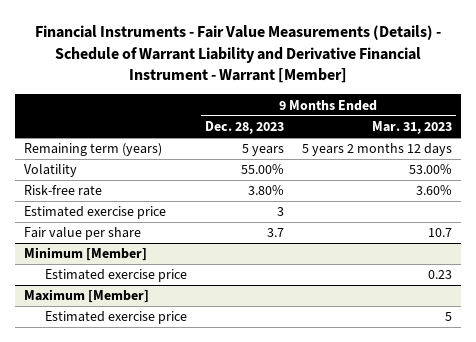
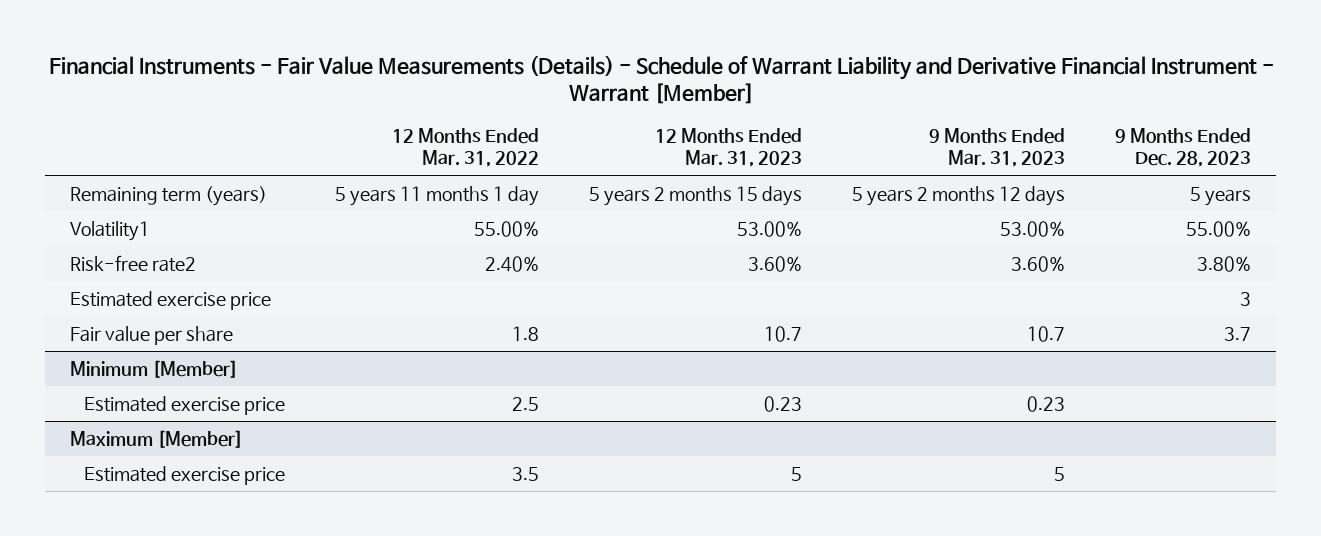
- | 9 Months Ended Dec. 28, 2023 | 9 Months Ended Mar. 31, 2023
+ | 12 Months Ended Mar. 31, 2022 | 12 Months Ended Mar. 31, 2023 | 9 Months Ended Mar. 31, 2023 | 9 Months Ended Dec. 28, 2023
- Volatility | 55.00% | 53.00%
- Risk-free rate | 3.80% | 3.60%
+ Volatility1 | 55.00% | 53.00% | 53.00% | 55.00%
+ Risk-free rate2 | 2.40% | 3.60% | 3.60% | 3.80%

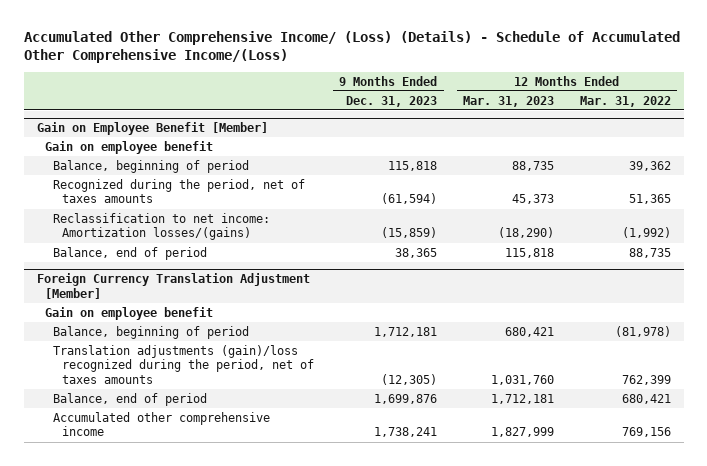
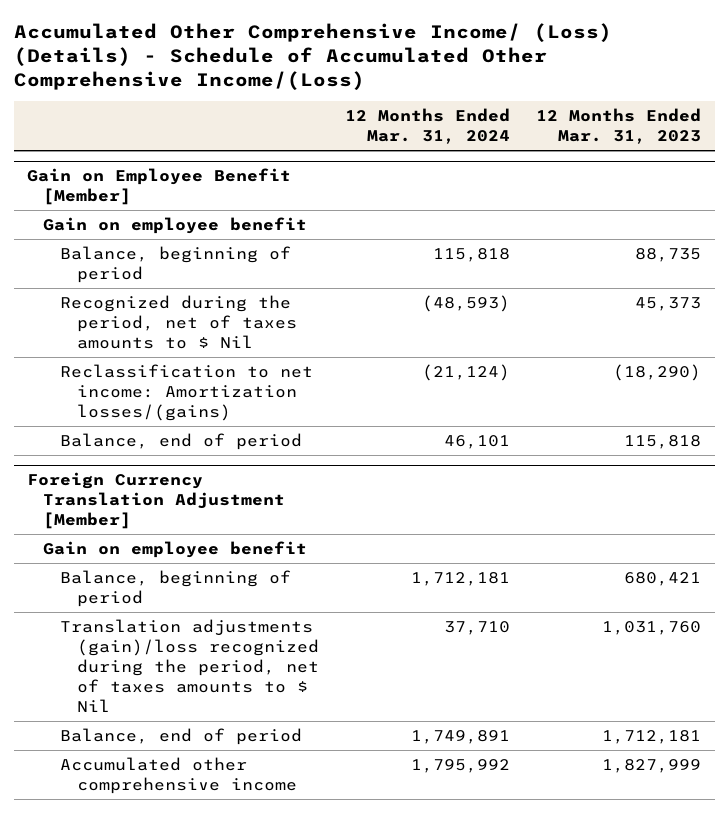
- | 9 Months Ended Dec. 31, 2023 | 12 Months Ended Mar. 31, 2023 | 12 Months Ended Mar. 31, 2022
+ | 12 Months Ended Mar. 31, 2024 | 12 Months Ended Mar. 31, 2023
@ Gain on Employee Benefit [Member]
- Recognized during the period, net of taxes amounts | (61,594) | 45,373 | 51,365
+ Recognized during the period, net of taxes amounts to $ Nil | (48,593) | 45,373
@ Foreign Currency Translation Adjustment [Member]
- Translation adjustments (gain)/loss recognized during the period, net of taxes amounts | (12,305) | 1,031,760 | 762,399
+ Translation adjustments (gain)/loss recognized during the period, net of taxes amounts to $ Nil | 37,710 | 1,031,760

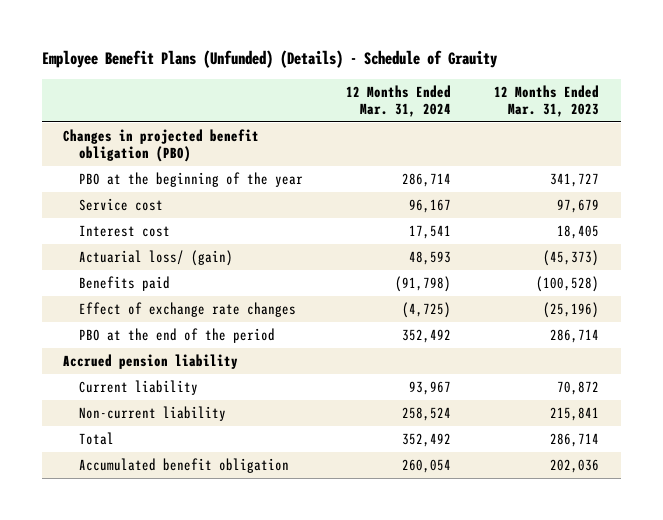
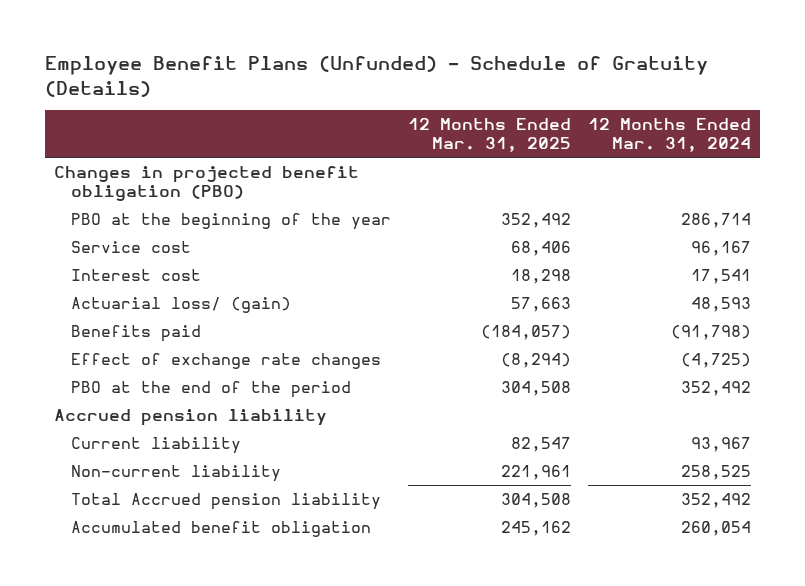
- Employee Benefit Plans (Unfunded) (Details) - Schedule of Grauity
+ Employee Benefit Plans (Unfunded) - Schedule of Gratuity (Details)
- | 12 Months Ended Mar. 31, 2024 | 12 Months Ended Mar. 31, 2023
+ | 12 Months Ended Mar. 31, 2025 | 12 Months Ended Mar. 31, 2024
- Non-current liability | 258,524 | 215,841
- Total | 352,492 | 286,714
+ Non-current liability | 221,961 | 258,525
+ Total Accrued pension liability | 304,508 | 352,492

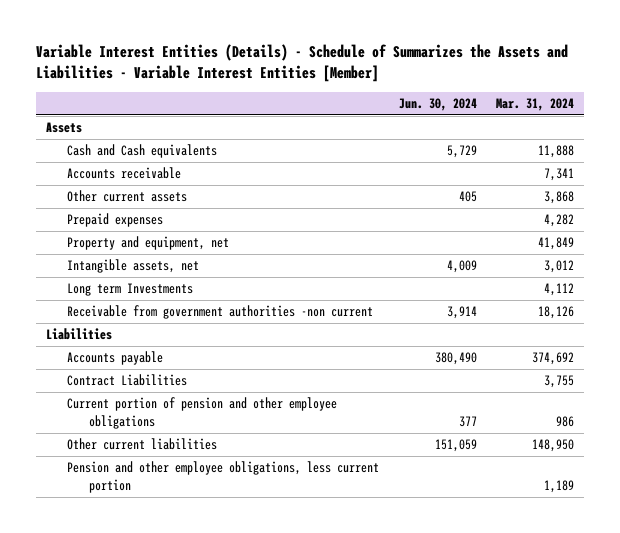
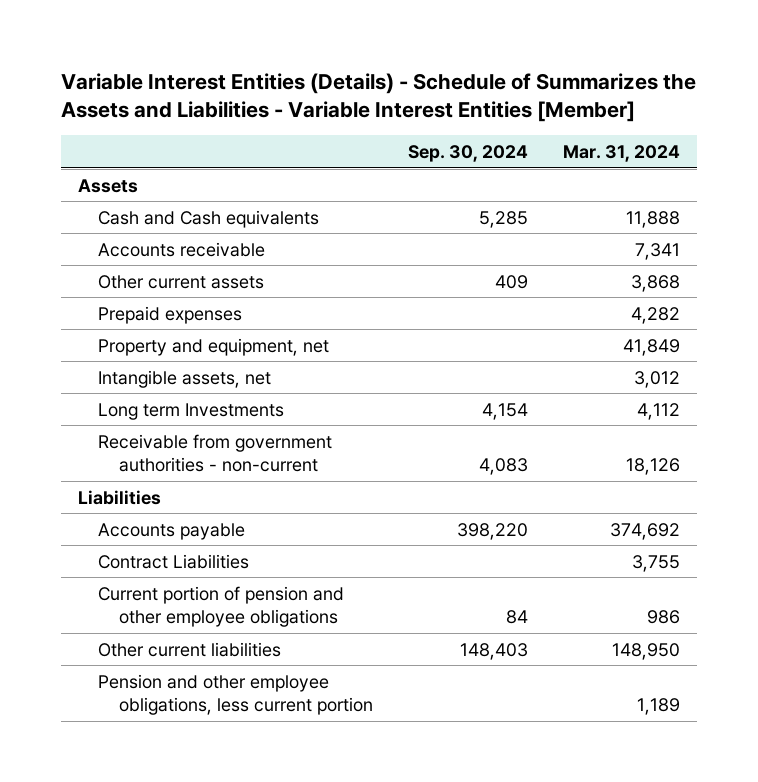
- | Jun. 30, 2024 | Mar. 31, 2024
+ | Sep. 30, 2024 | Mar. 31, 2024
- Receivable from government authorities -non current | 3,914 | 18,126
+ Receivable from government authorities - non-current | 4,083 | 18,126

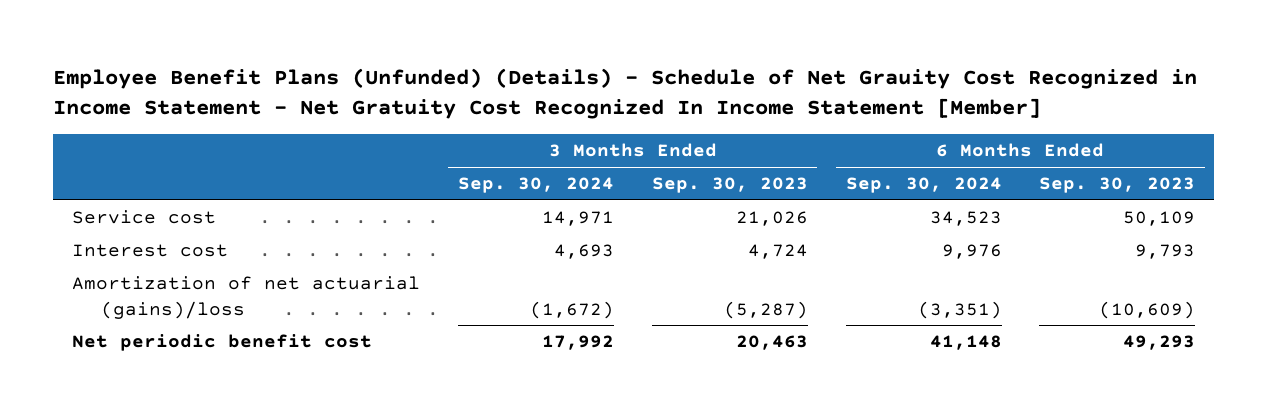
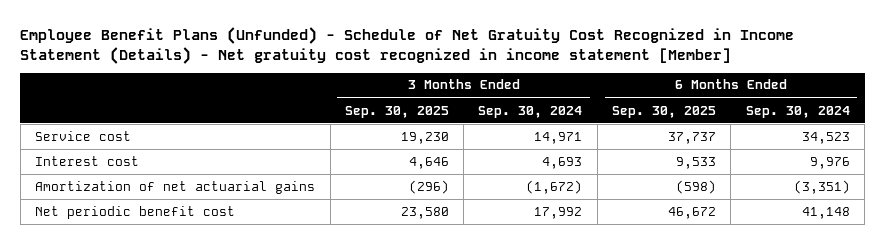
- Employee Benefit Plans (Unfunded) (Details) - Schedule of Net Grauity Cost Recognized in Income Statement - Net Gratuity Cost Recognized In Income Statement [Member]
+ Employee Benefit Plans (Unfunded) - Schedule of Net Gratuity Cost Recognized in Income Statement (Details) - Net gratuity cost recognized in income statement [Member]
- | 3 Months Ended Sep. 30, 2024 | 3 Months Ended Sep. 30, 2023 | 6 Months Ended Sep. 30, 2024 | 6 Months Ended Sep. 30, 2023
+ | 3 Months Ended Sep. 30, 2025 | 3 Months Ended Sep. 30, 2024 | 6 Months Ended Sep. 30, 2025 | 6 Months Ended Sep. 30, 2024
- Amortization of net actuarial (gains)/loss | (1,672) | (5,287) | (3,351) | (10,609)
+ Amortization of net actuarial gains | (296) | (1,672) | (598) | (3,351)

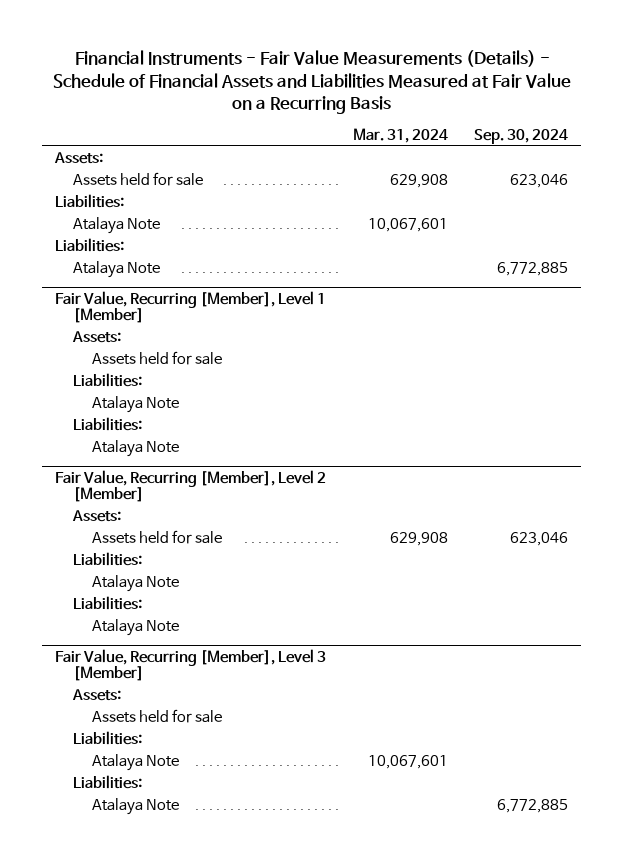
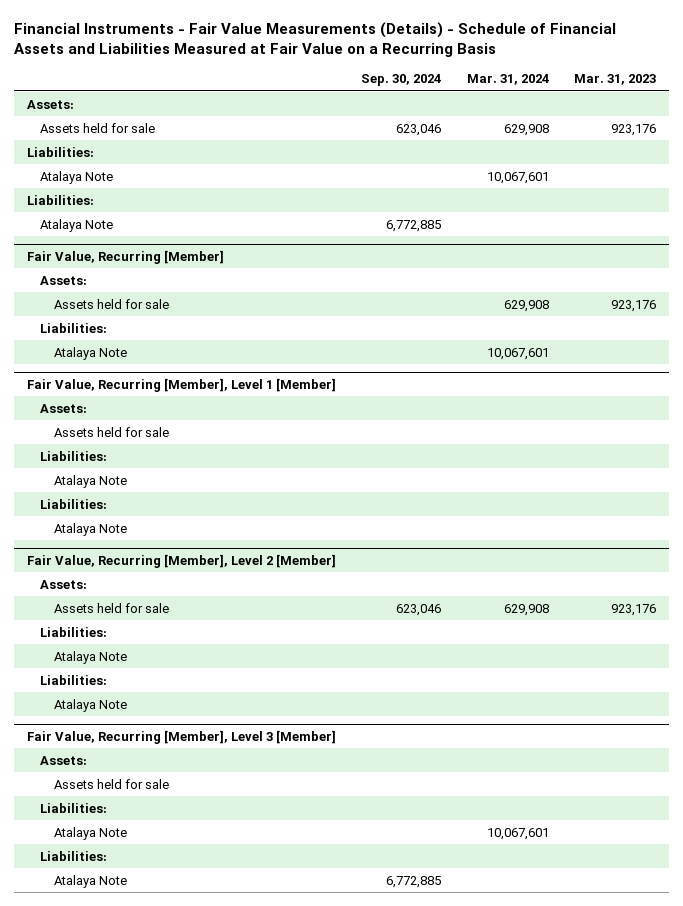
- | Mar. 31, 2024 | Sep. 30, 2024
+ | Sep. 30, 2024 | Mar. 31, 2024 | Mar. 31, 2023
+ Fair Value, Recurring [Member]
+ Assets:
+ Assets held for sale | | 629,908 | 923,176
+ Liabilities:
+ Atalaya Note | | 10,067,601 |

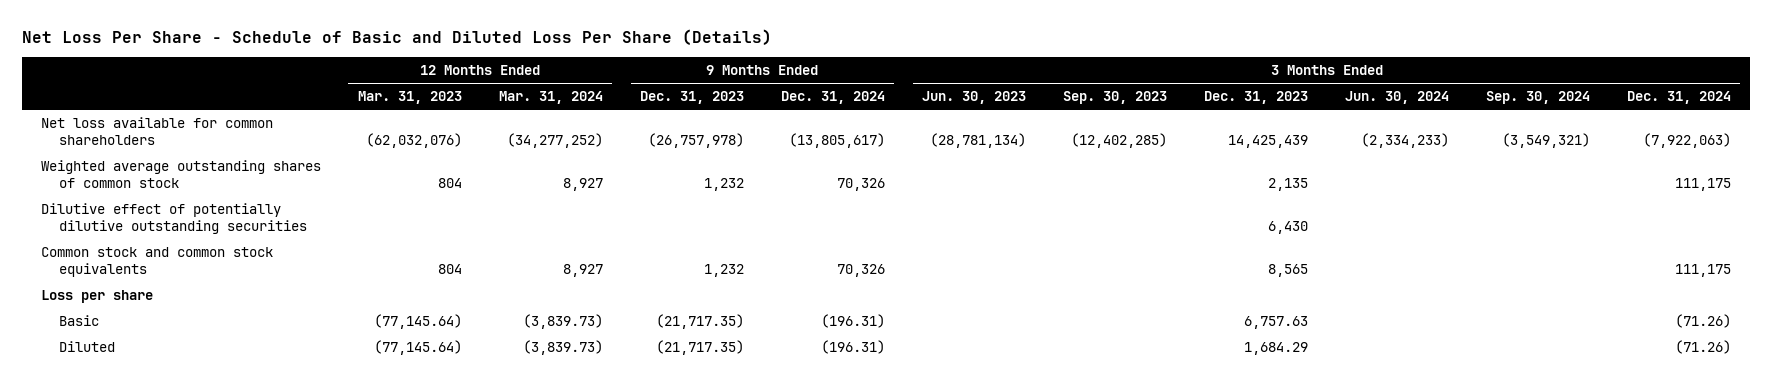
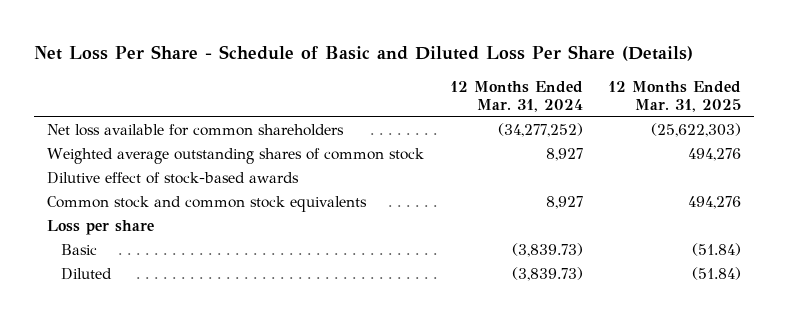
- | 12 Months Ended Mar. 31, 2023 | 12 Months Ended Mar. 31, 2024 | 9 Months Ended Dec. 31, 2023 | 9 Months Ended Dec. 31, 2024 | 3 Months Ended Jun. 30, 2023 | 3 Months Ended Sep. 30, 2023 | 3 Months Ended Dec. 31, 2023 | 3 Months Ended Jun. 30, 2024 | 3 Months Ended Sep. 30, 2024 | 3 Months Ended Dec. 31, 2024
+ | 12 Months Ended Mar. 31, 2024 | 12 Months Ended Mar. 31, 2025
- Dilutive effect of potentially dilutive outstanding securities | | | | | | | 6,430 | | |
+ Dilutive effect of stock-based awards

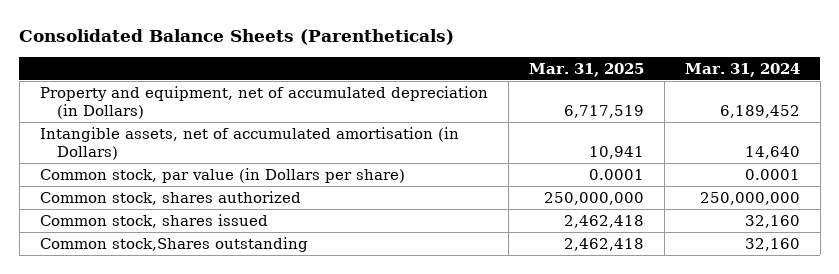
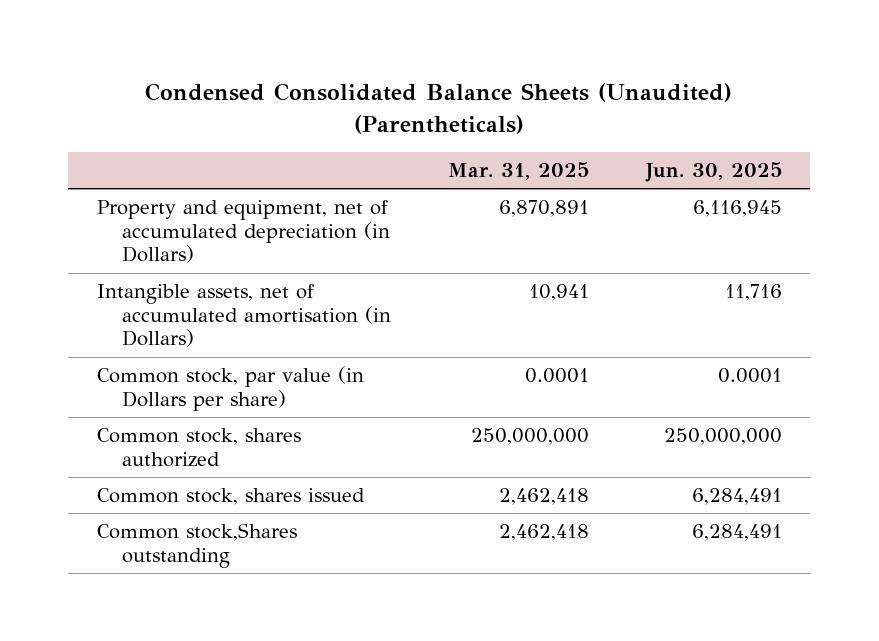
- Consolidated Balance Sheets (Parentheticals)
+ Condensed Consolidated Balance Sheets (Unaudited) (Parentheticals)
- | Mar. 31, 2025 | Mar. 31, 2024
+ | Mar. 31, 2025 | Jun. 30, 2025
- Property and equipment, net of accumulated depreciation (in Dollars) | 6,717,519 | 6,189,452
+ Property and equipment, net of accumulated depreciation (in Dollars) | 6,870,891 | 6,116,945

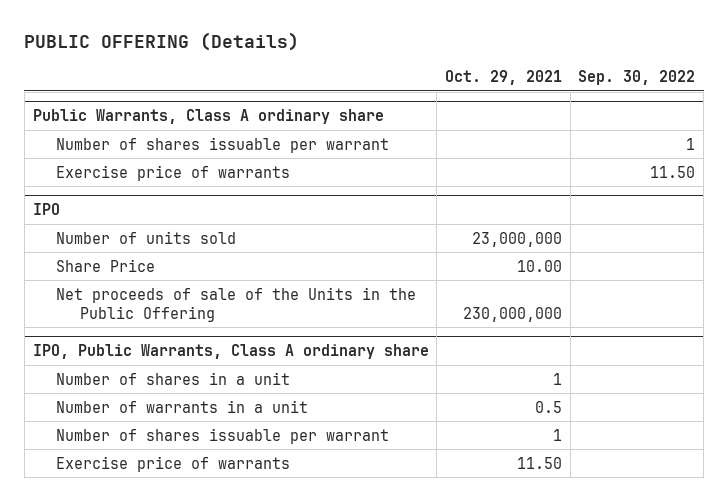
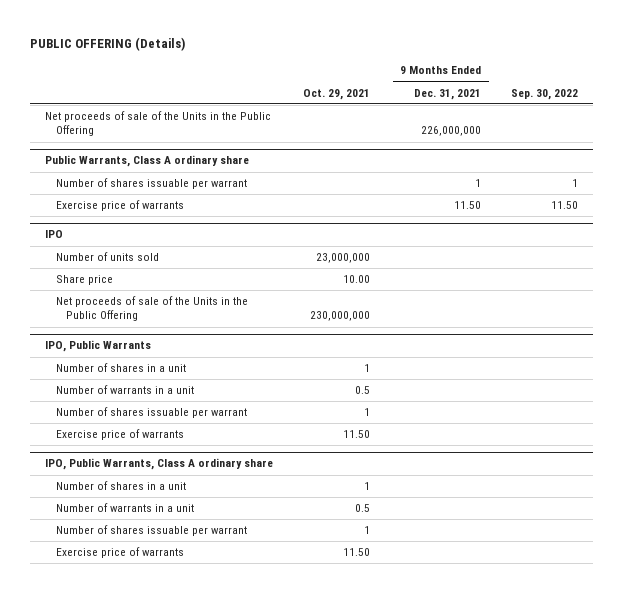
- | Oct. 29, 2021 | Sep. 30, 2022
+ | Oct. 29, 2021 | 9 Months Ended Dec. 31, 2021 | Sep. 30, 2022
+ Net proceeds of sale of the Units in the Public Offering | | 226,000,000 |
@ IPO
- Share Price | 10.00 |
+ Share price | 10.00 | |
+ IPO, Public Warrants
+ Number of shares in a unit | 1 | |
+ Number of warrants in a unit | 0.5 | |
+ Number of shares issuable per warrant | 1 | |
+ Exercise price of warrants | 11.50 | |

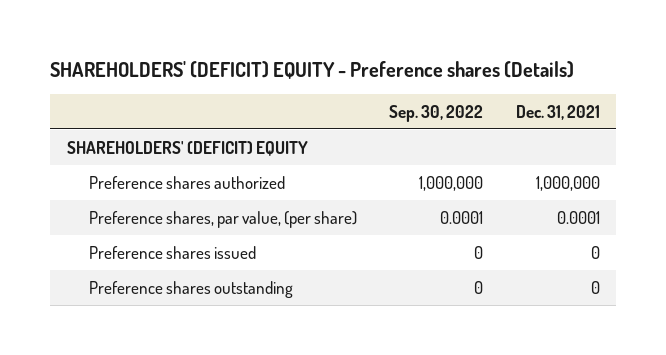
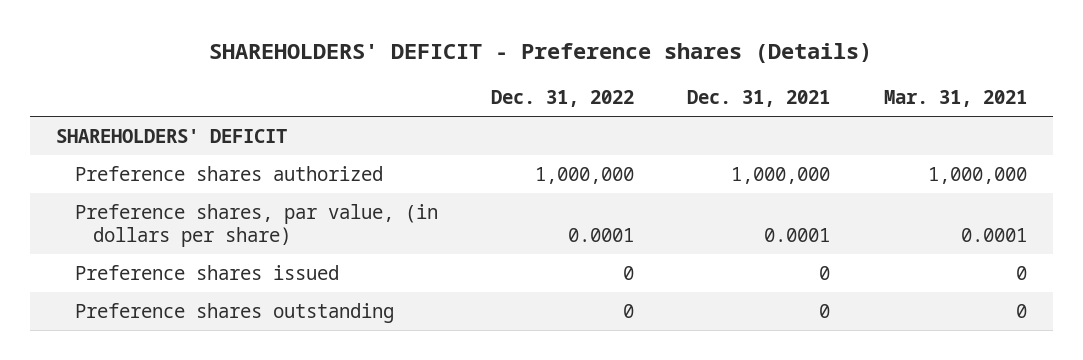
- SHAREHOLDERS' (DEFICIT) EQUITY - Preference shares (Details)
+ SHAREHOLDERS' DEFICIT - Preference shares (Details)
- | Sep. 30, 2022 | Dec. 31, 2021
+ | Dec. 31, 2022 | Dec. 31, 2021 | Mar. 31, 2021
- SHAREHOLDERS' (DEFICIT) EQUITY
+ SHAREHOLDERS' DEFICIT
- Preference shares, par value, (per share) | 0.0001 | 0.0001
+ Preference shares, par value, (in dollars per share) | 0.0001 | 0.0001 | 0.0001

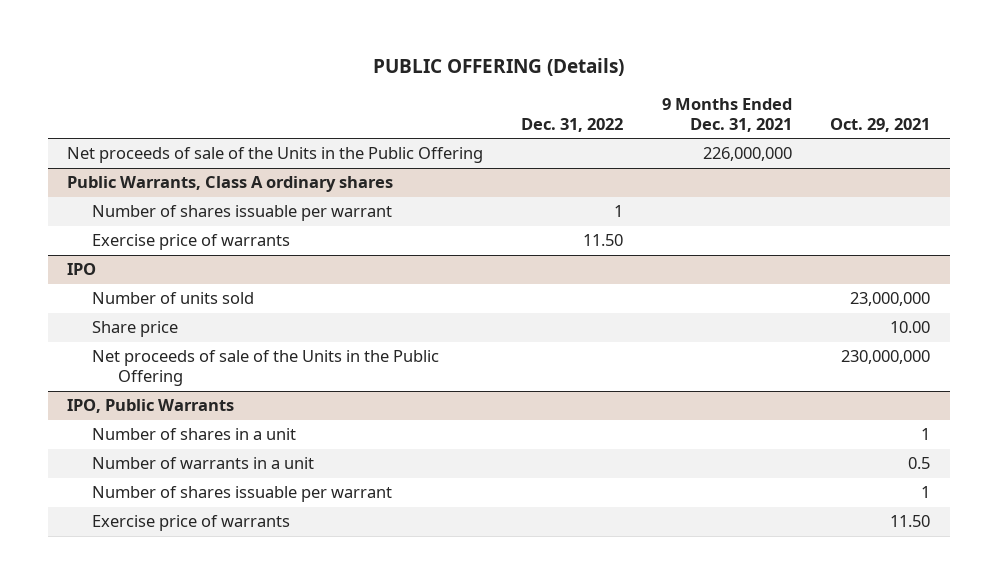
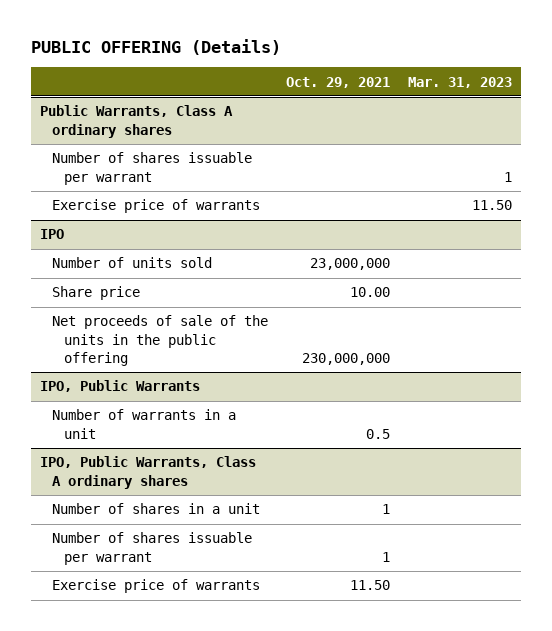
- | Dec. 31, 2022 | 9 Months Ended Dec. 31, 2021 | Oct. 29, 2021
+ | Oct. 29, 2021 | Mar. 31, 2023
- Net proceeds of sale of the Units in the Public Offering | | 226,000,000 |
@ IPO
- Net proceeds of sale of the Units in the Public Offering | | | 230,000,000
+ Net proceeds of sale of the units in the public offering | 230,000,000 |
@ IPO, Public Warrants
- Number of shares in a unit | | | 1
+ IPO, Public Warrants, Class A ordinary shares
+ Number of shares in a unit | 1 |

